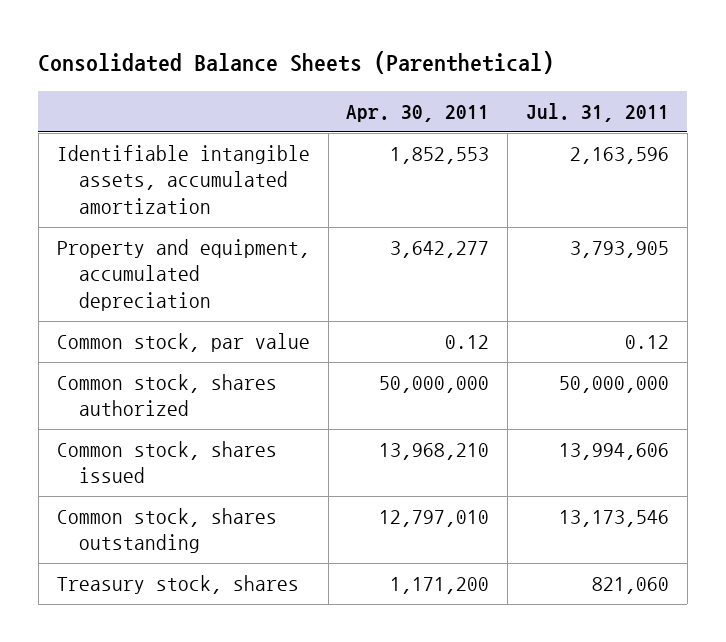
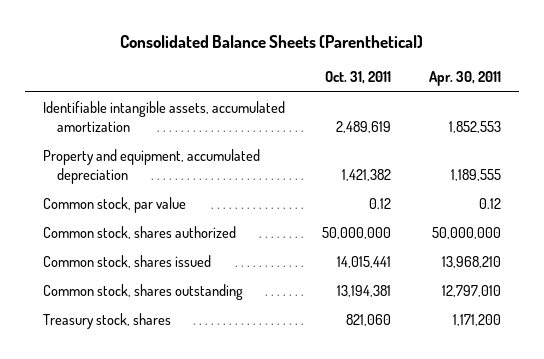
- | Apr. 30, 2011 | Jul. 31, 2011
+ | Oct. 31, 2011 | Apr. 30, 2011
- Property and equipment, accumulated depreciation | 3,642,277 | 3,793,905
+ Property and equipment, accumulated depreciation | 1,421,382 | 1,189,555

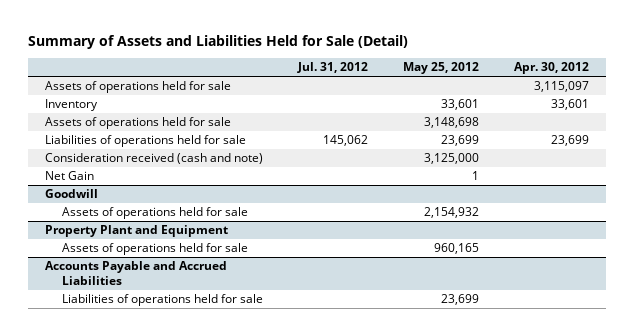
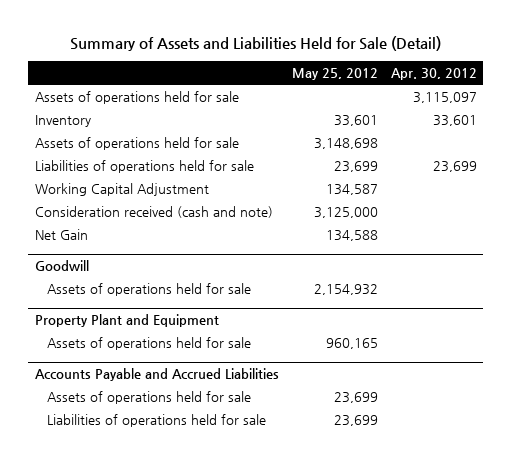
- | Jul. 31, 2012 | May 25, 2012 | Apr. 30, 2012
+ | May 25, 2012 | Apr. 30, 2012
+ Working Capital Adjustment | 134,587 |
- Net Gain | | 1 |
+ Net Gain | 134,588 |
@ Accounts Payable and Accrued Liabilities
+ Assets of operations held for sale | 23,699 |

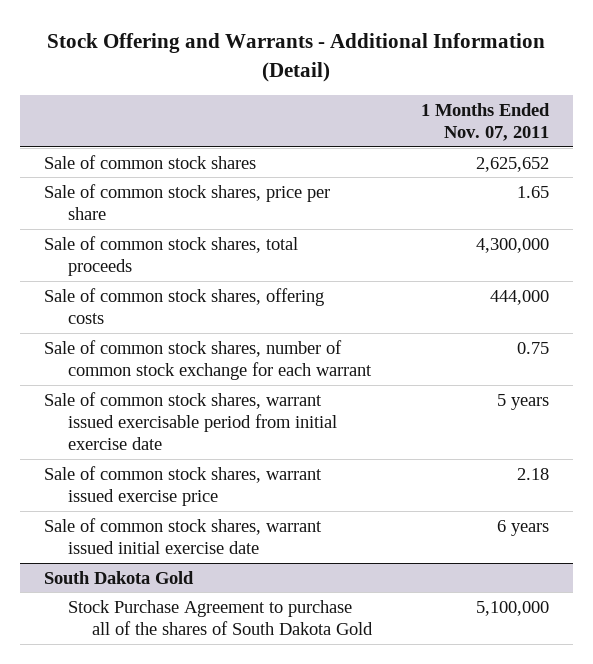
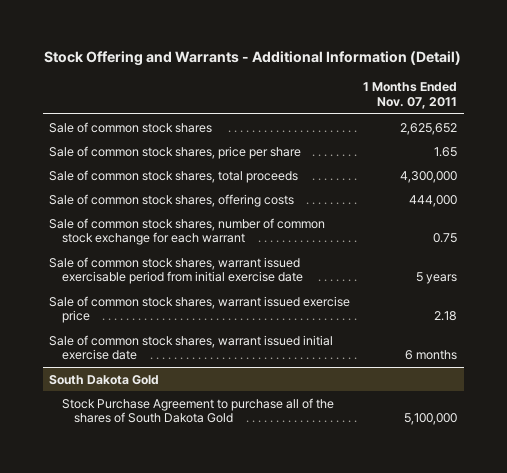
- Sale of common stock shares, warrant issued initial exercise date | 6 years
+ Sale of common stock shares, warrant issued initial exercise date | 6 months

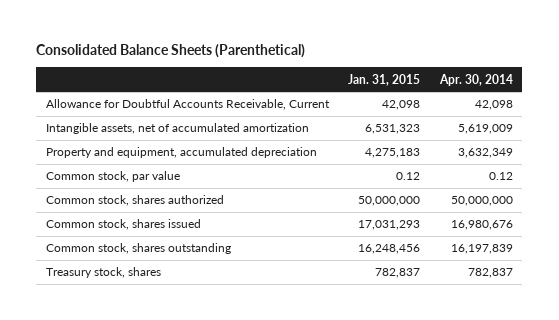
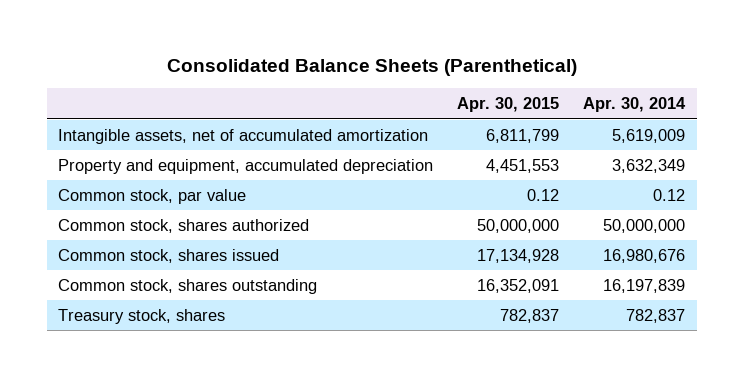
- | Jan. 31, 2015 | Apr. 30, 2014
+ | Apr. 30, 2015 | Apr. 30, 2014
- Allowance for Doubtful Accounts Receivable, Current | 42,098 | 42,098

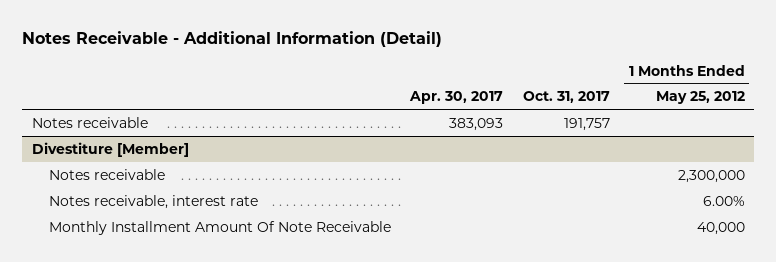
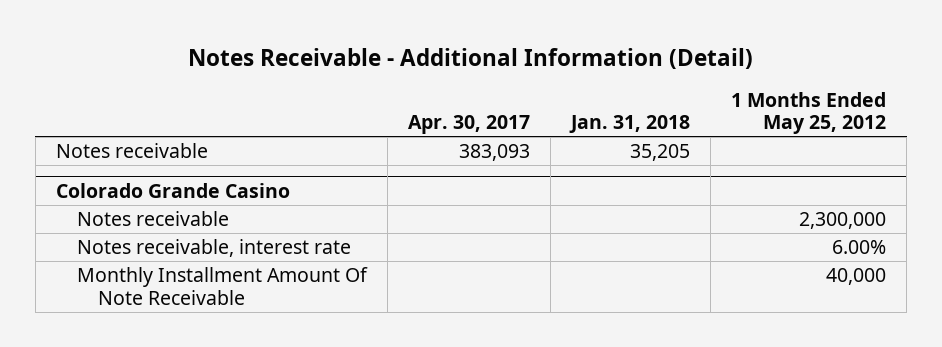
- | Apr. 30, 2017 | Oct. 31, 2017 | 1 Months Ended May 25, 2012
+ | Apr. 30, 2017 | Jan. 31, 2018 | 1 Months Ended May 25, 2012
- Divestiture [Member]
+ Colorado Grande Casino

